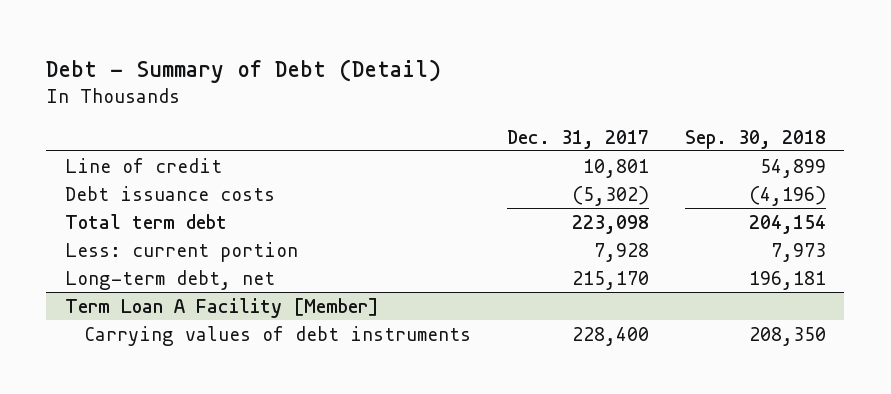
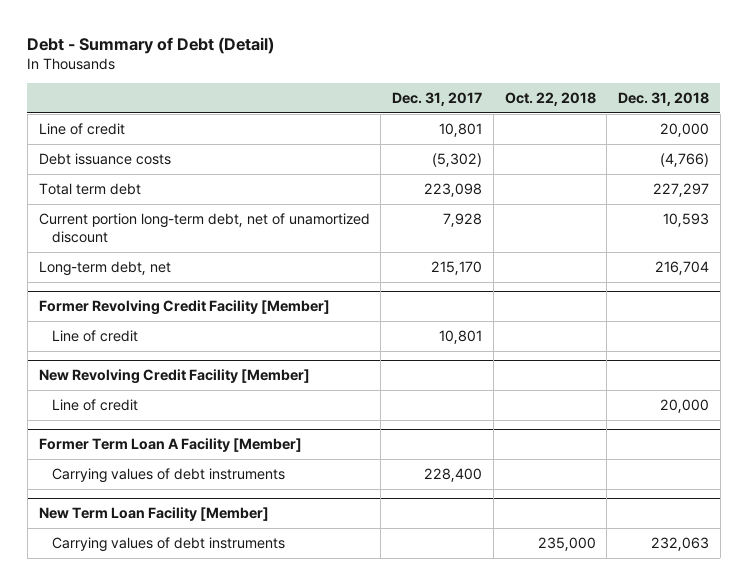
- | Dec. 31, 2017 | Sep. 30, 2018
+ | Dec. 31, 2017 | Oct. 22, 2018 | Dec. 31, 2018
- Less: current portion | 7,928 | 7,973
+ Current portion long-term debt, net of unamortized discount | 7,928 | | 10,593
- Term Loan A Facility [Member]
+ Former Revolving Credit Facility [Member]
+ Line of credit | 10,801 | |
+ New Revolving Credit Facility [Member]
+ Line of credit | | | 20,000
+ Former Term Loan A Facility [Member]
+ New Term Loan Facility [Member]
+ Carrying values of debt instruments | | 235,000 | 232,063

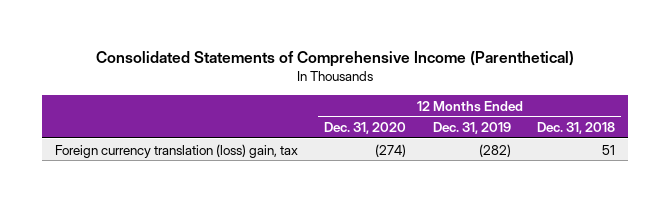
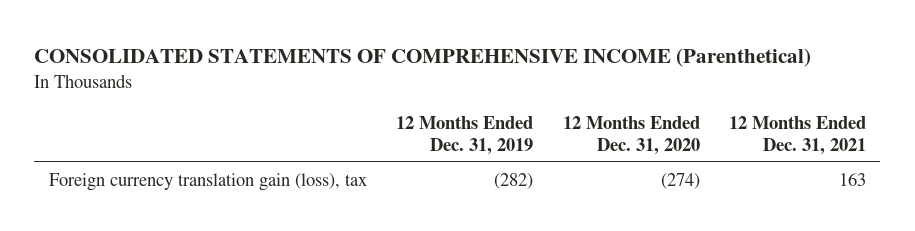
- Consolidated Statements of Comprehensive Income (Parenthetical)
+ CONSOLIDATED STATEMENTS OF COMPREHENSIVE INCOME (Parenthetical)
- | 12 Months Ended Dec. 31, 2020 | 12 Months Ended Dec. 31, 2019 | 12 Months Ended Dec. 31, 2018
+ | 12 Months Ended Dec. 31, 2019 | 12 Months Ended Dec. 31, 2020 | 12 Months Ended Dec. 31, 2021
- Foreign currency translation (loss) gain, tax | (274) | (282) | 51
+ Foreign currency translation gain (loss), tax | (282) | (274) | 163

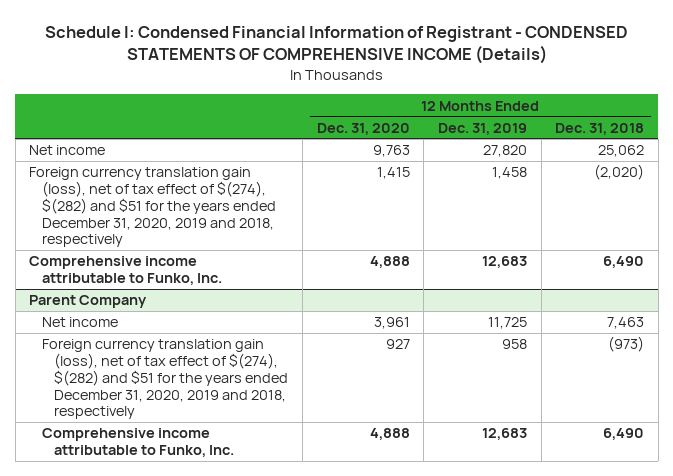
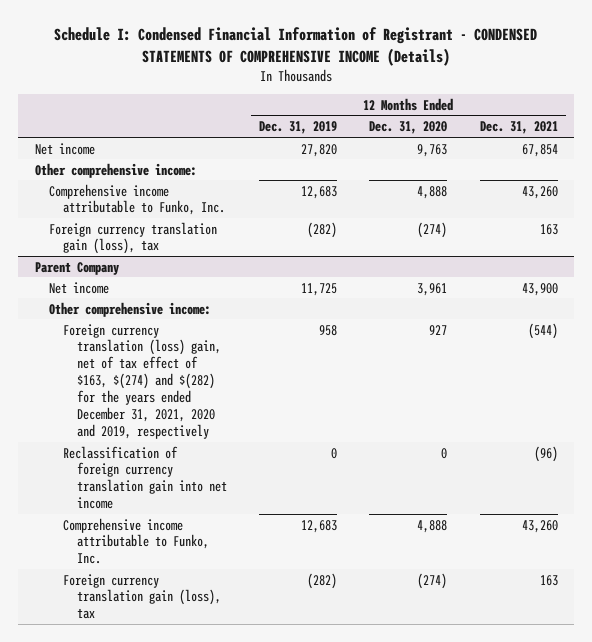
- | 12 Months Ended Dec. 31, 2020 | 12 Months Ended Dec. 31, 2019 | 12 Months Ended Dec. 31, 2018
+ | 12 Months Ended Dec. 31, 2019 | 12 Months Ended Dec. 31, 2020 | 12 Months Ended Dec. 31, 2021
- Foreign currency translation gain (loss), net of tax effect of $(274), $(282) and $51 for the years ended December 31, 2020, 2019 and 2018, respectively | 1,415 | 1,458 | (2,020)
+ Other comprehensive income:
+ Foreign currency translation gain (loss), tax | (282) | (274) | 163
@ Parent Company
- Foreign currency translation gain (loss), net of tax effect of $(274), $(282) and $51 for the years ended December 31, 2020, 2019 and 2018, respectively | 927 | 958 | (973)
+ Other comprehensive income:
+ Foreign currency translation (loss) gain, net of tax effect of $163, $(274) and $(282) for the years ended December 31, 2021, 2020 and 2019, respectively | 958 | 927 | (544)
+ Reclassification of foreign currency translation gain into net income | 0 | 0 | (96)
+ Foreign currency translation gain (loss), tax | (282) | (274) | 163

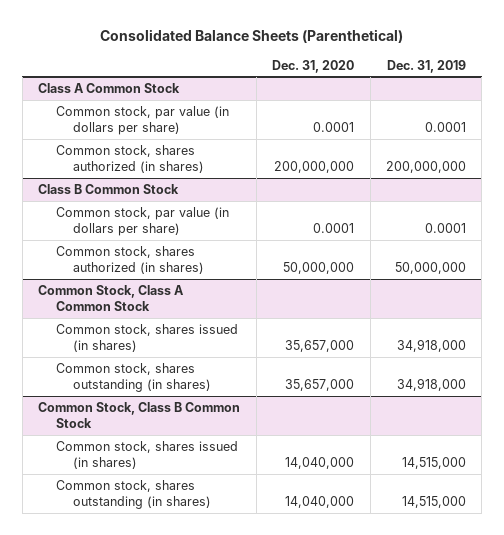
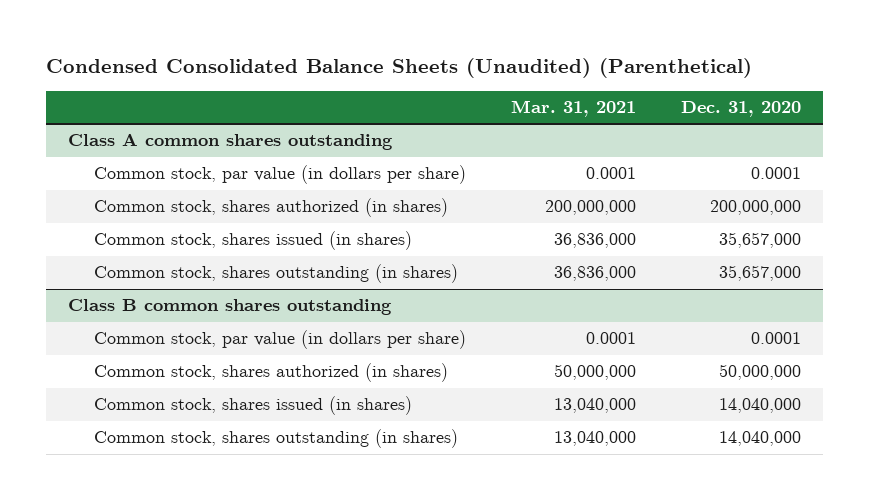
- Consolidated Balance Sheets (Parenthetical)
+ Condensed Consolidated Balance Sheets (Unaudited) (Parenthetical)
- | Dec. 31, 2020 | Dec. 31, 2019
+ | Mar. 31, 2021 | Dec. 31, 2020
- Class A Common Stock
+ Class A common shares outstanding
- Class B Common Stock
- Common stock, par value (in dollars per share) | 0.0001 | 0.0001
- Common stock, shares authorized (in shares) | 50,000,000 | 50,000,000
- Common Stock, Class A Common Stock
- Common Stock, Class B Common Stock
+ Class B common shares outstanding
+ Common stock, par value (in dollars per share) | 0.0001 | 0.0001
+ Common stock, shares authorized (in shares) | 50,000,000 | 50,000,000

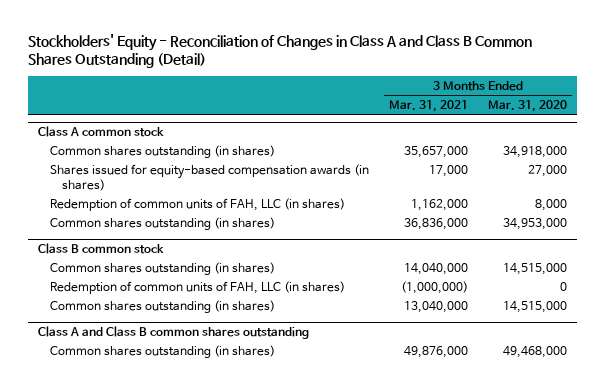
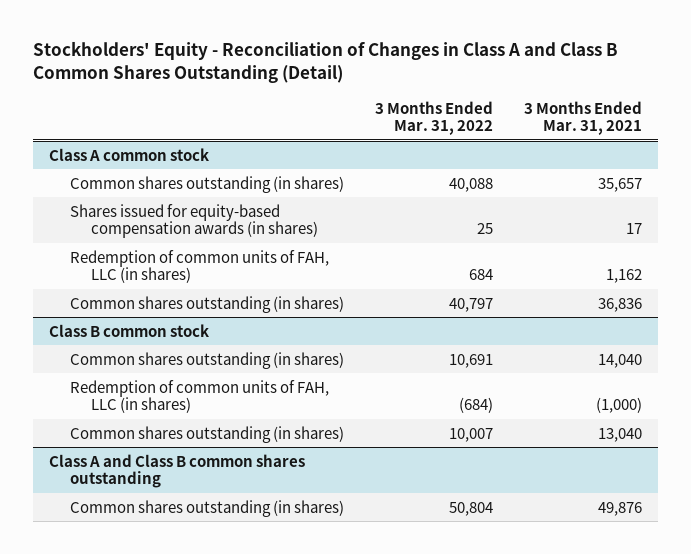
- | 3 Months Ended Mar. 31, 2021 | 3 Months Ended Mar. 31, 2020
+ | 3 Months Ended Mar. 31, 2022 | 3 Months Ended Mar. 31, 2021
@ Class A common stock
- Common shares outstanding (in shares) | 35,657,000 | 34,918,000
- Shares issued for equity-based compensation awards (in shares) | 17,000 | 27,000
- Redemption of common units of FAH, LLC (in shares) | 1,162,000 | 8,000
- Common shares outstanding (in shares) | 36,836,000 | 34,953,000
+ Common shares outstanding (in shares) | 40,088 | 35,657
+ Shares issued for equity-based compensation awards (in shares) | 25 | 17
+ Redemption of common units of FAH, LLC (in shares) | 684 | 1,162
+ Common shares outstanding (in shares) | 40,797 | 36,836
@ Class B common stock
- Common shares outstanding (in shares) | 14,040,000 | 14,515,000
- Redemption of common units of FAH, LLC (in shares) | (1,000,000) | 0
- Common shares outstanding (in shares) | 13,040,000 | 14,515,000
+ Common shares outstanding (in shares) | 10,691 | 14,040
+ Redemption of common units of FAH, LLC (in shares) | (684) | (1,000)
+ Common shares outstanding (in shares) | 10,007 | 13,040
@ Class A and Class B common shares outstanding
- Common shares outstanding (in shares) | 49,876,000 | 49,468,000
+ Common shares outstanding (in shares) | 50,804 | 49,876

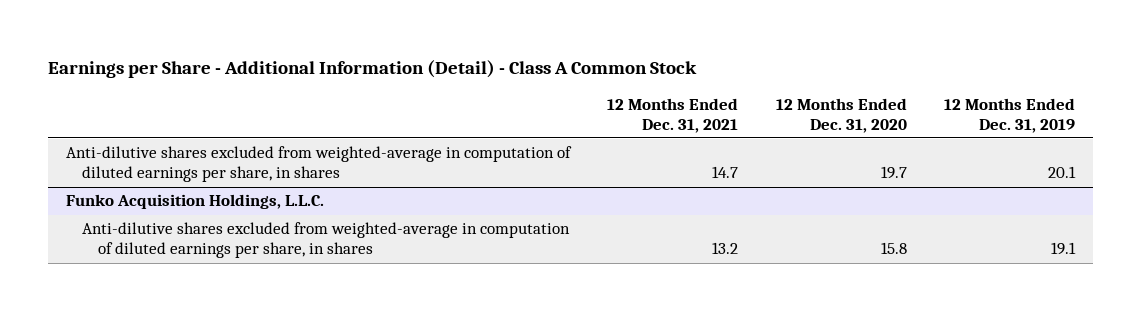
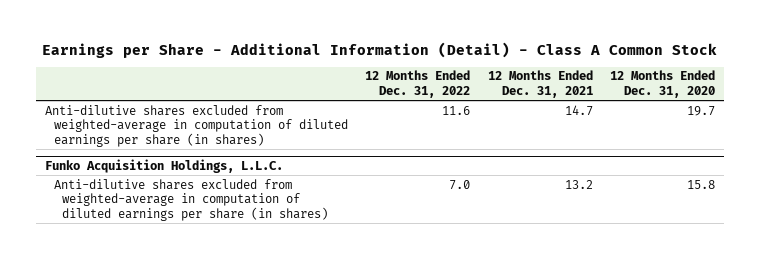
- | 12 Months Ended Dec. 31, 2021 | 12 Months Ended Dec. 31, 2020 | 12 Months Ended Dec. 31, 2019
+ | 12 Months Ended Dec. 31, 2022 | 12 Months Ended Dec. 31, 2021 | 12 Months Ended Dec. 31, 2020
- Anti-dilutive shares excluded from weighted-average in computation of diluted earnings per share, in shares | 14.7 | 19.7 | 20.1
+ Anti-dilutive shares excluded from weighted-average in computation of diluted earnings per share (in shares) | 11.6 | 14.7 | 19.7
@ Funko Acquisition Holdings, L.L.C.
- Anti-dilutive shares excluded from weighted-average in computation of diluted earnings per share, in shares | 13.2 | 15.8 | 19.1
+ Anti-dilutive shares excluded from weighted-average in computation of diluted earnings per share (in shares) | 7.0 | 13.2 | 15.8

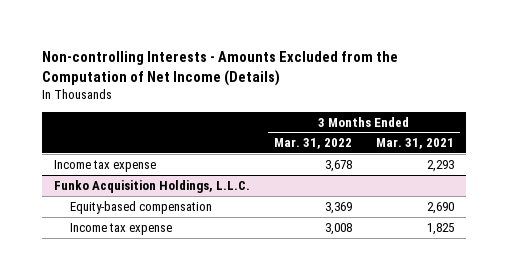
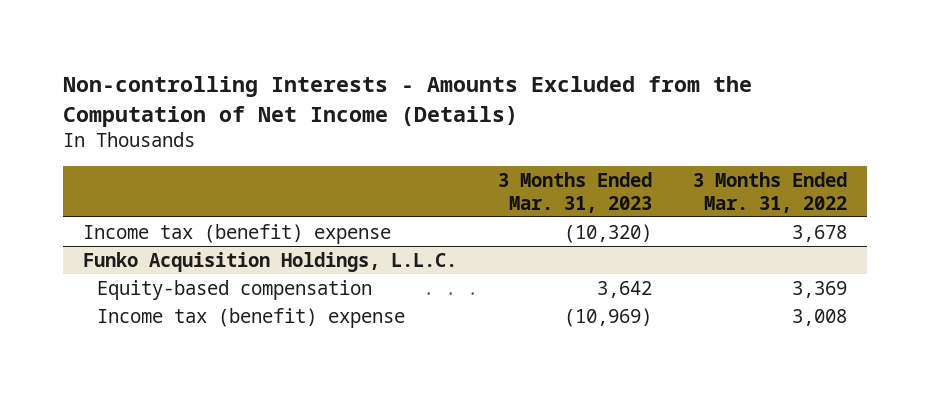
- | 3 Months Ended Mar. 31, 2022 | 3 Months Ended Mar. 31, 2021
+ | 3 Months Ended Mar. 31, 2023 | 3 Months Ended Mar. 31, 2022
- Income tax expense | 3,678 | 2,293
+ Income tax (benefit) expense | (10,320) | 3,678
@ Funko Acquisition Holdings, L.L.C.
- Income tax expense | 3,008 | 1,825
+ Income tax (benefit) expense | (10,969) | 3,008

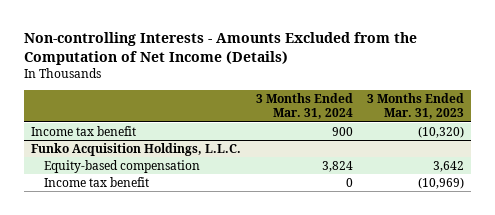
- | 3 Months Ended Mar. 31, 2023 | 3 Months Ended Mar. 31, 2022
+ | 3 Months Ended Mar. 31, 2024 | 3 Months Ended Mar. 31, 2023
- Income tax (benefit) expense | (10,320) | 3,678
+ Income tax benefit | 900 | (10,320)
@ Funko Acquisition Holdings, L.L.C.
- Income tax (benefit) expense | (10,969) | 3,008
+ Income tax benefit | 0 | (10,969)

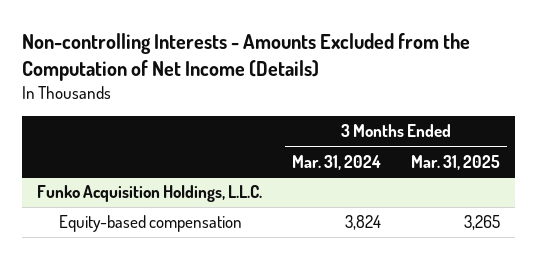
- | 3 Months Ended Mar. 31, 2024 | 3 Months Ended Mar. 31, 2023
+ | 3 Months Ended Mar. 31, 2024 | 3 Months Ended Mar. 31, 2025
- Income tax benefit | 900 | (10,320)
@ Funko Acquisition Holdings, L.L.C.
- Income tax benefit | 0 | (10,969)

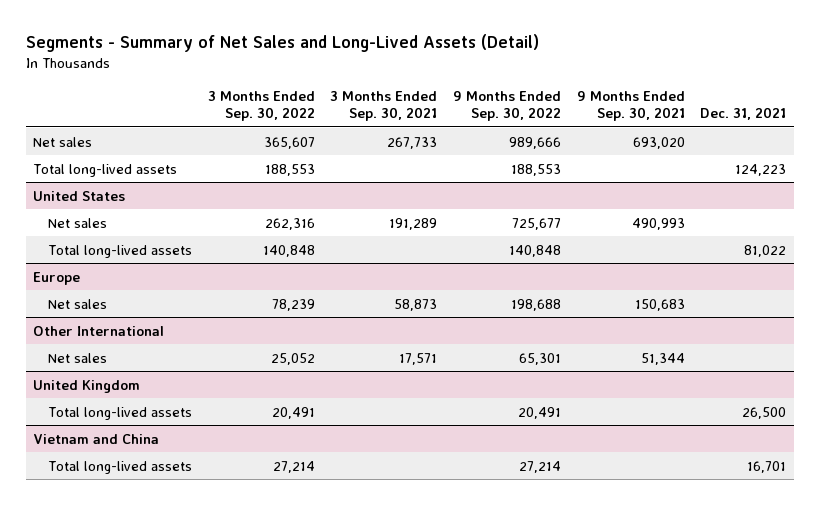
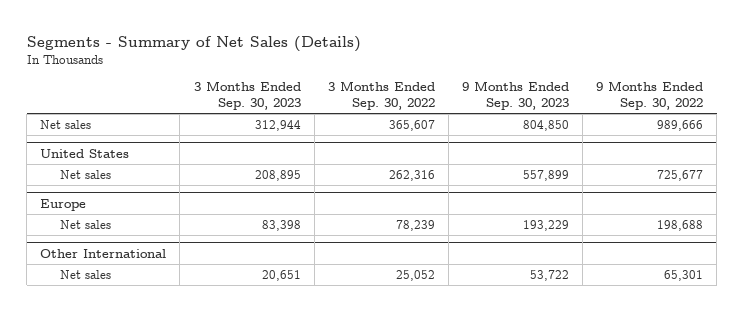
- Segments - Summary of Net Sales and Long-Lived Assets (Detail)
+ Segments - Summary of Net Sales (Details)
- | 3 Months Ended Sep. 30, 2022 | 3 Months Ended Sep. 30, 2021 | 9 Months Ended Sep. 30, 2022 | 9 Months Ended Sep. 30, 2021 | Dec. 31, 2021
+ | 3 Months Ended Sep. 30, 2023 | 3 Months Ended Sep. 30, 2022 | 9 Months Ended Sep. 30, 2023 | 9 Months Ended Sep. 30, 2022
- Total long-lived assets | 188,553 | | 188,553 | | 124,223
@ United States
- Total long-lived assets | 140,848 | | 140,848 | | 81,022
- United Kingdom
- Total long-lived assets | 20,491 | | 20,491 | | 26,500
- Vietnam and China
- Total long-lived assets | 27,214 | | 27,214 | | 16,701

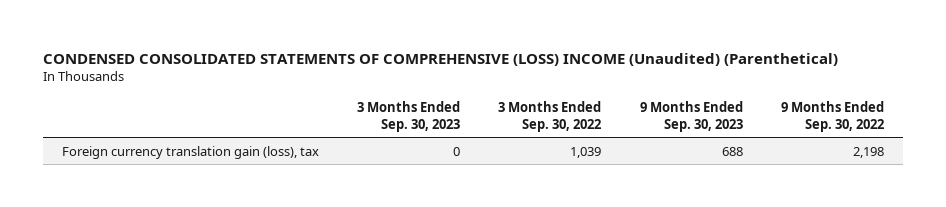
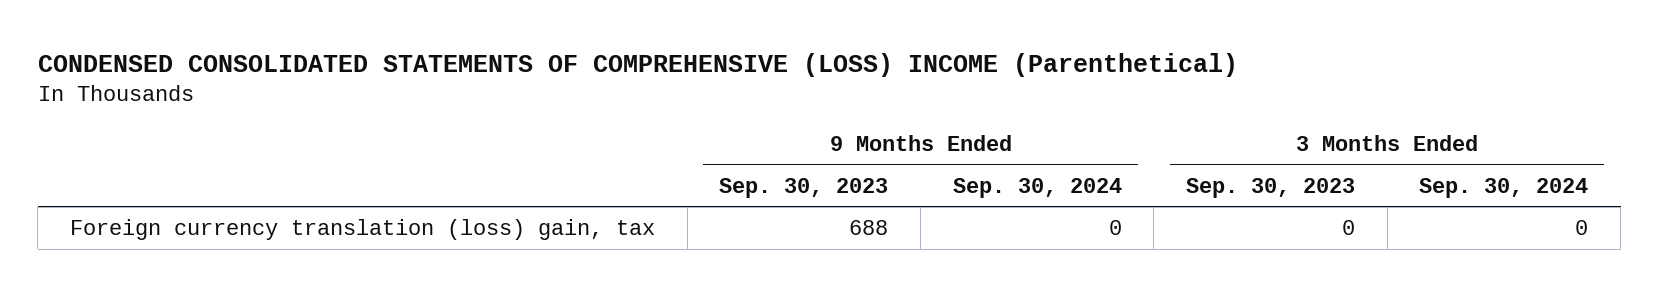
- CONDENSED CONSOLIDATED STATEMENTS OF COMPREHENSIVE (LOSS) INCOME (Unaudited) (Parenthetical)
+ CONDENSED CONSOLIDATED STATEMENTS OF COMPREHENSIVE (LOSS) INCOME (Parenthetical)
- | 3 Months Ended Sep. 30, 2023 | 3 Months Ended Sep. 30, 2022 | 9 Months Ended Sep. 30, 2023 | 9 Months Ended Sep. 30, 2022
+ | 9 Months Ended Sep. 30, 2023 | 9 Months Ended Sep. 30, 2024 | 3 Months Ended Sep. 30, 2023 | 3 Months Ended Sep. 30, 2024
- Foreign currency translation gain (loss), tax | 0 | 1,039 | 688 | 2,198
+ Foreign currency translation (loss) gain, tax | 688 | 0 | 0 | 0

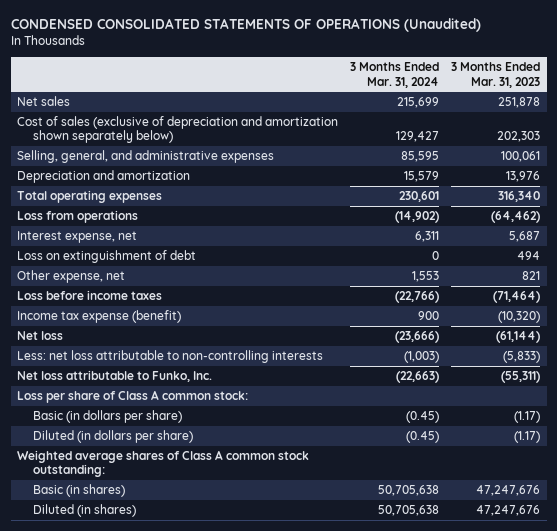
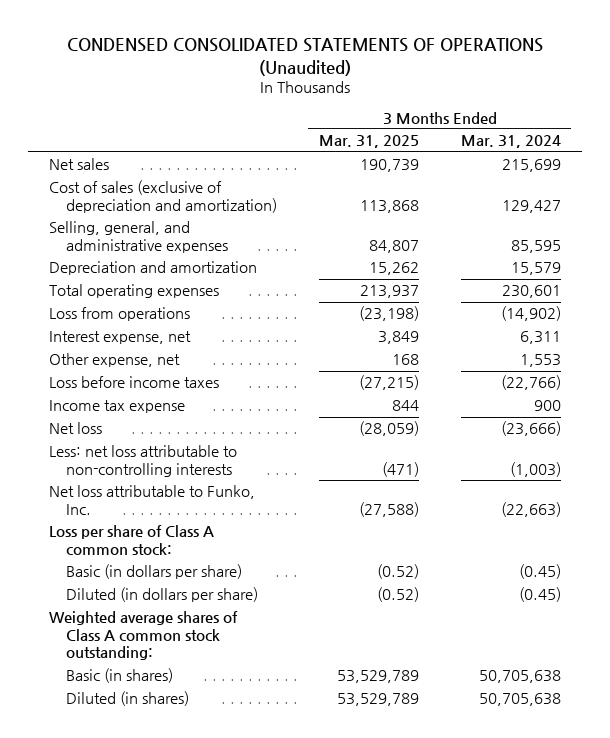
- | 3 Months Ended Mar. 31, 2024 | 3 Months Ended Mar. 31, 2023
+ | 3 Months Ended Mar. 31, 2025 | 3 Months Ended Mar. 31, 2024
- Cost of sales (exclusive of depreciation and amortization shown separately below) | 129,427 | 202,303
+ Cost of sales (exclusive of depreciation and amortization) | 113,868 | 129,427
- Loss on extinguishment of debt | 0 | 494
- Income tax expense (benefit) | 900 | (10,320)
+ Income tax expense | 844 | 900

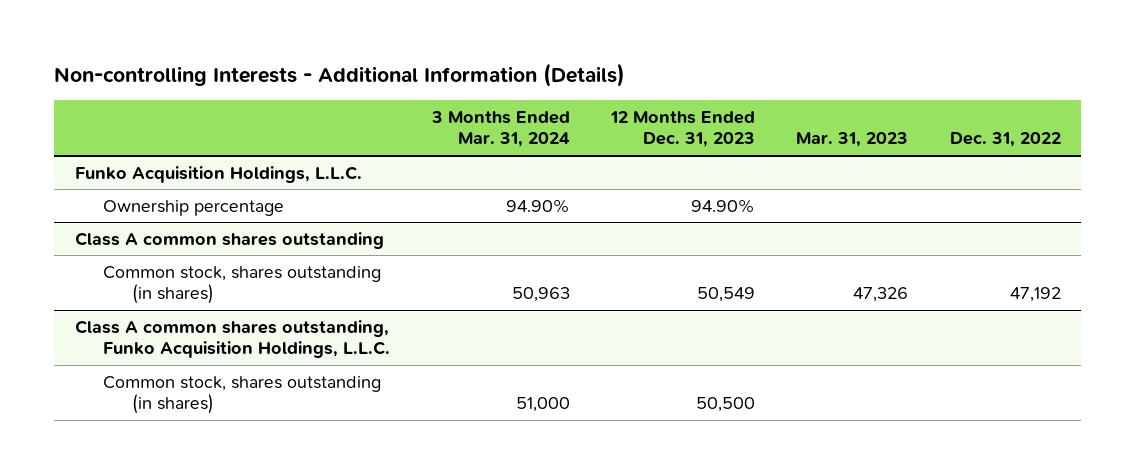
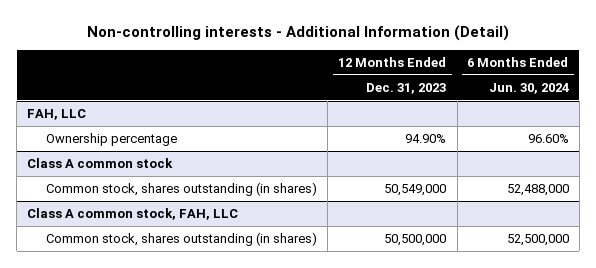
- Non-controlling Interests - Additional Information (Details)
+ Non-controlling interests - Additional Information (Detail)
- | 3 Months Ended Mar. 31, 2024 | 12 Months Ended Dec. 31, 2023 | Mar. 31, 2023 | Dec. 31, 2022
+ | 12 Months Ended Dec. 31, 2023 | 6 Months Ended Jun. 30, 2024
- Funko Acquisition Holdings, L.L.C.
+ FAH, LLC
- Class A common shares outstanding
- Common stock, shares outstanding (in shares) | 50,963 | 50,549 | 47,326 | 47,192
- Class A common shares outstanding, Funko Acquisition Holdings, L.L.C.
- Common stock, shares outstanding (in shares) | 51,000 | 50,500 | |
+ Class A common stock
+ Common stock, shares outstanding (in shares) | 50,549,000 | 52,488,000
+ Class A common stock, FAH, LLC
+ Common stock, shares outstanding (in shares) | 50,500,000 | 52,500,000

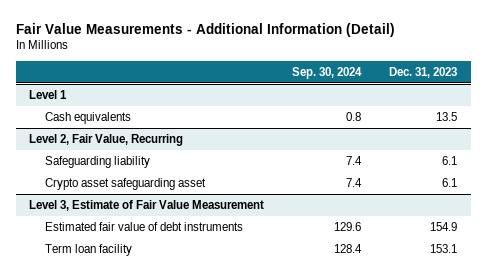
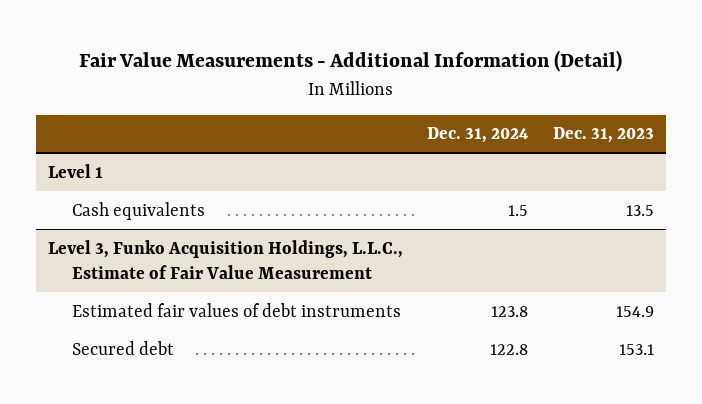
- | Sep. 30, 2024 | Dec. 31, 2023
+ | Dec. 31, 2024 | Dec. 31, 2023
- Level 2, Fair Value, Recurring
- Safeguarding liability | 7.4 | 6.1
- Crypto asset safeguarding asset | 7.4 | 6.1
- Level 3, Estimate of Fair Value Measurement
- Estimated fair value of debt instruments | 129.6 | 154.9
- Term loan facility | 128.4 | 153.1
+ Level 3, Funko Acquisition Holdings, L.L.C., Estimate of Fair Value Measurement
+ Estimated fair values of debt instruments | 123.8 | 154.9
+ Secured debt | 122.8 | 153.1

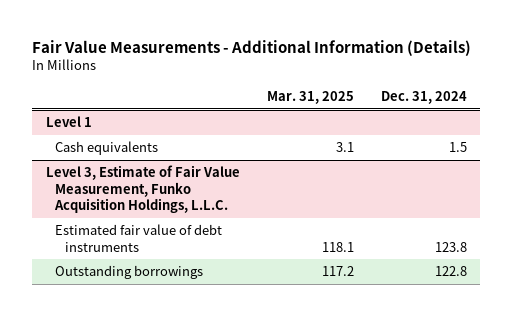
- Fair Value Measurements - Additional Information (Detail)
+ Fair Value Measurements - Additional Information (Details)
- | Dec. 31, 2024 | Dec. 31, 2023
+ | Mar. 31, 2025 | Dec. 31, 2024
- Level 3, Funko Acquisition Holdings, L.L.C., Estimate of Fair Value Measurement
- Estimated fair values of debt instruments | 123.8 | 154.9
- Secured debt | 122.8 | 153.1
+ Level 3, Estimate of Fair Value Measurement, Funko Acquisition Holdings, L.L.C.
+ Estimated fair value of debt instruments | 118.1 | 123.8
+ Outstanding borrowings | 117.2 | 122.8

